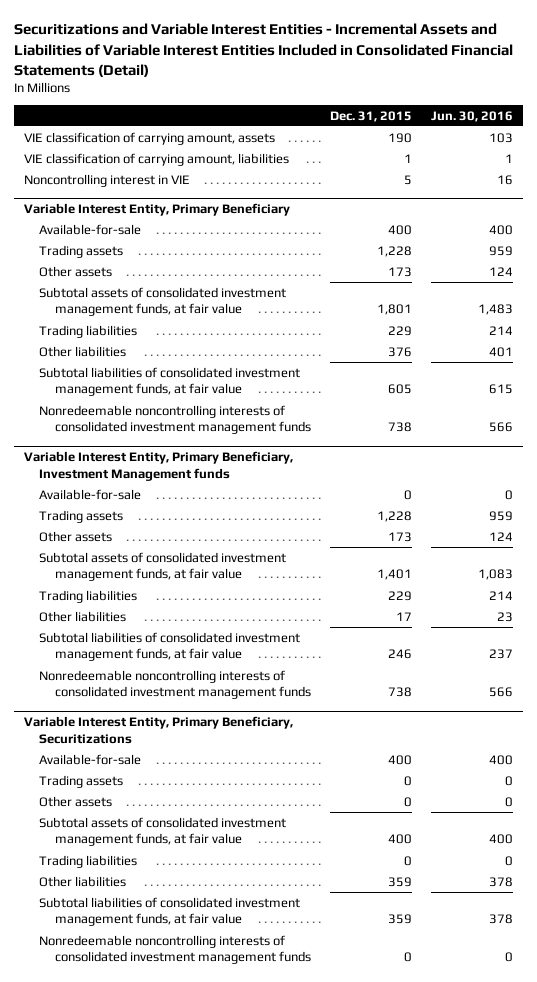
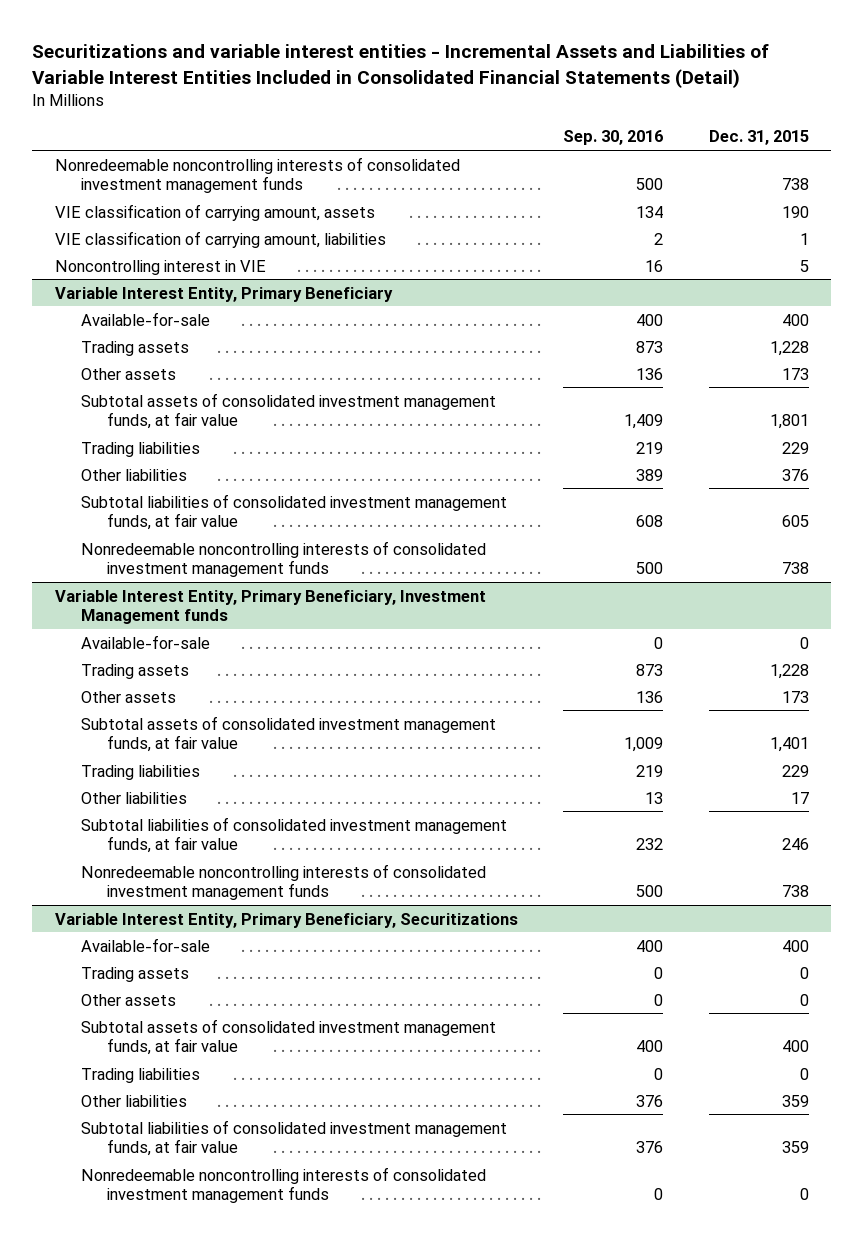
- Securitizations and Variable Interest Entities - Incremental Assets and Liabilities of Variable Interest Entities Included in Consolidated Financial Statements (Detail)
+ Securitizations and variable interest entities - Incremental Assets and Liabilities of Variable Interest Entities Included in Consolidated Financial Statements (Detail)
- | Dec. 31, 2015 | Jun. 30, 2016
+ | Sep. 30, 2016 | Dec. 31, 2015
+ Nonredeemable noncontrolling interests of consolidated investment management funds | 500 | 738

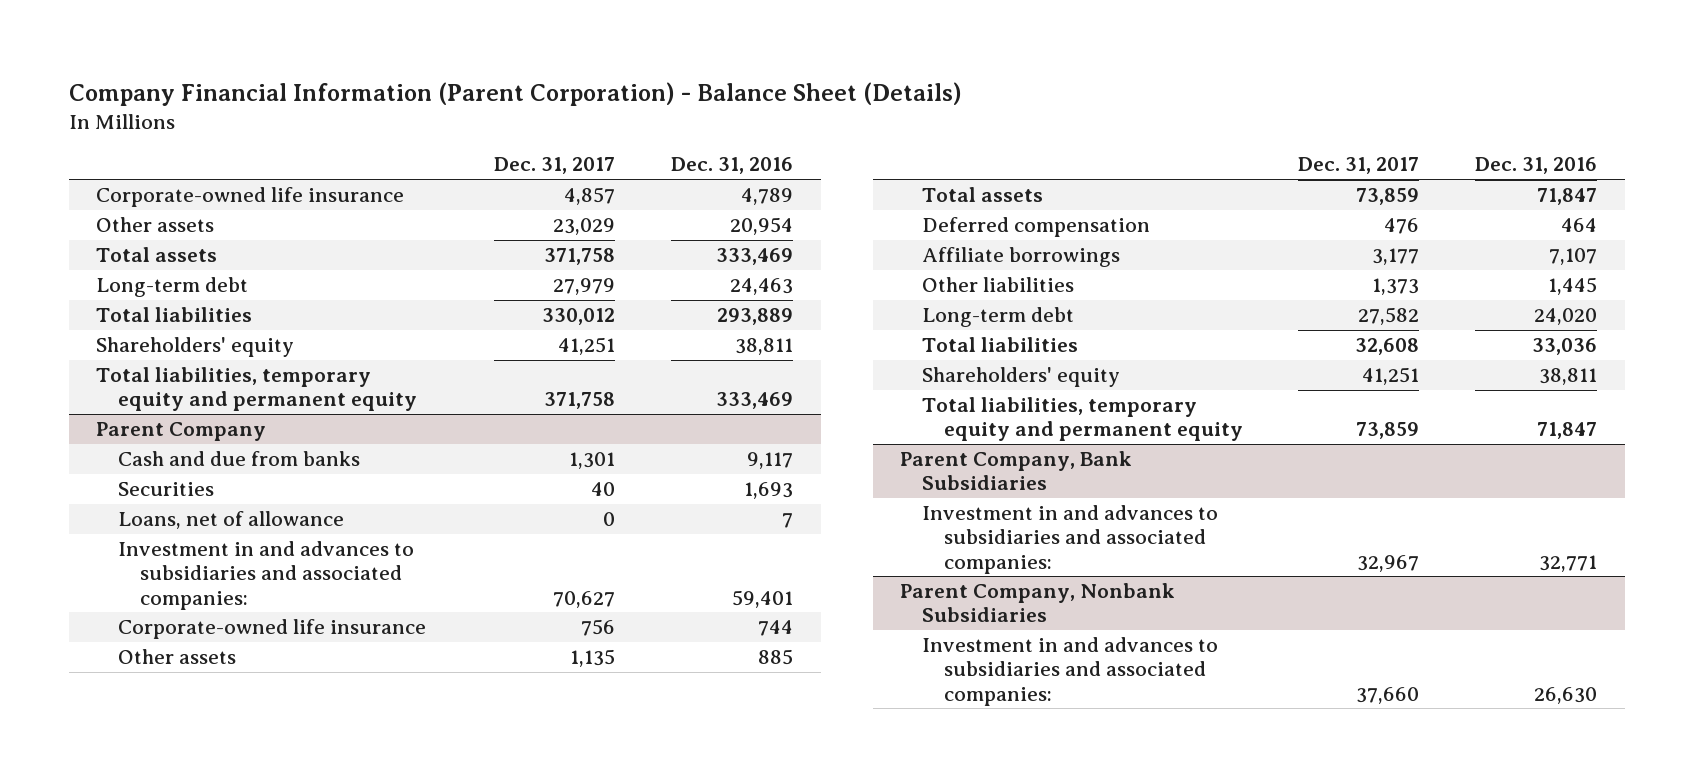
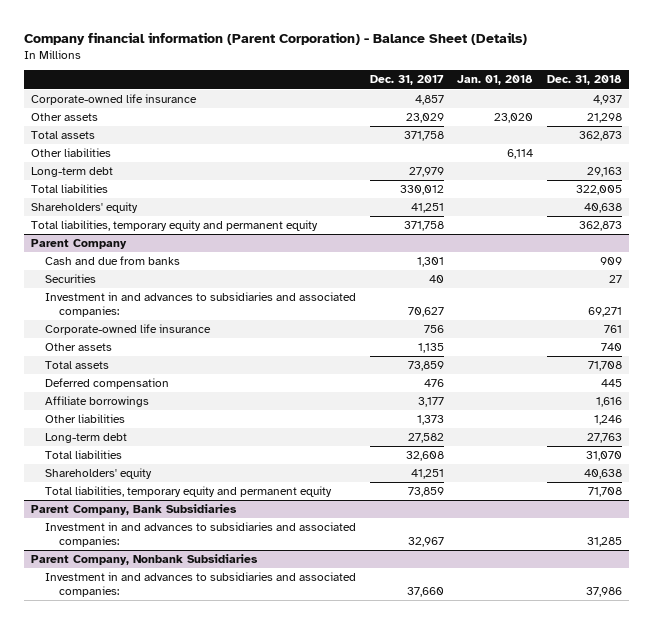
- Company Financial Information (Parent Corporation) - Balance Sheet (Details)
+ Company financial information (Parent Corporation) - Balance Sheet (Details)
- | Dec. 31, 2017 | Dec. 31, 2016
+ | Dec. 31, 2017 | Jan. 01, 2018 | Dec. 31, 2018
+ Other liabilities | | 6,114 |
@ Parent Company
- Loans, net of allowance | 0 | 7

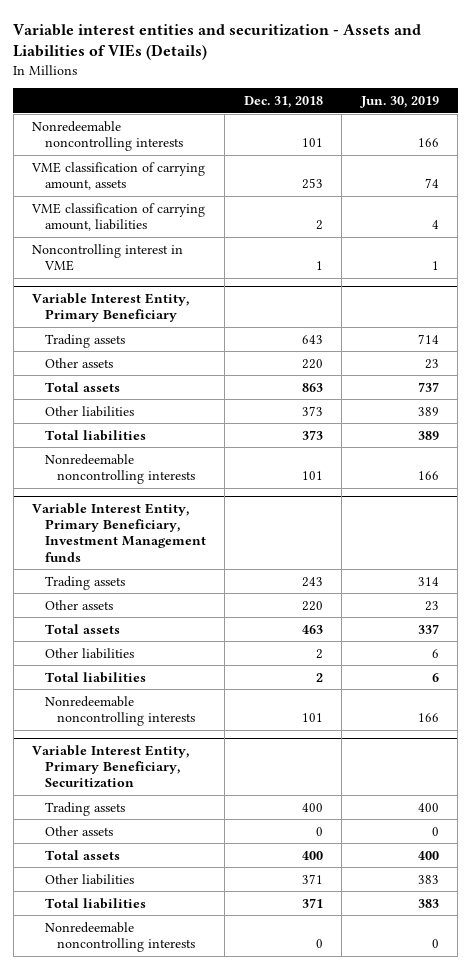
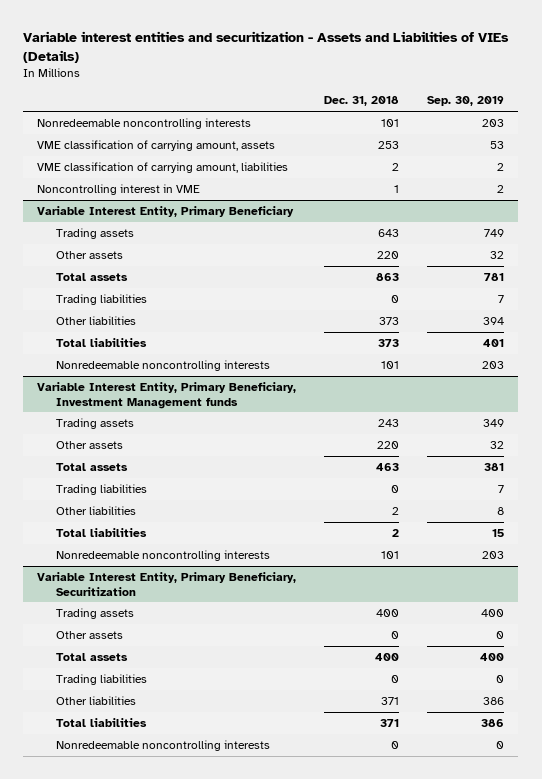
- | Dec. 31, 2018 | Jun. 30, 2019
+ | Dec. 31, 2018 | Sep. 30, 2019
@ Variable Interest Entity, Primary Beneficiary
+ Trading liabilities | 0 | 7
@ Variable Interest Entity, Primary Beneficiary, Investment Management funds
+ Trading liabilities | 0 | 7
@ Variable Interest Entity, Primary Beneficiary, Securitization
+ Trading liabilities | 0 | 0

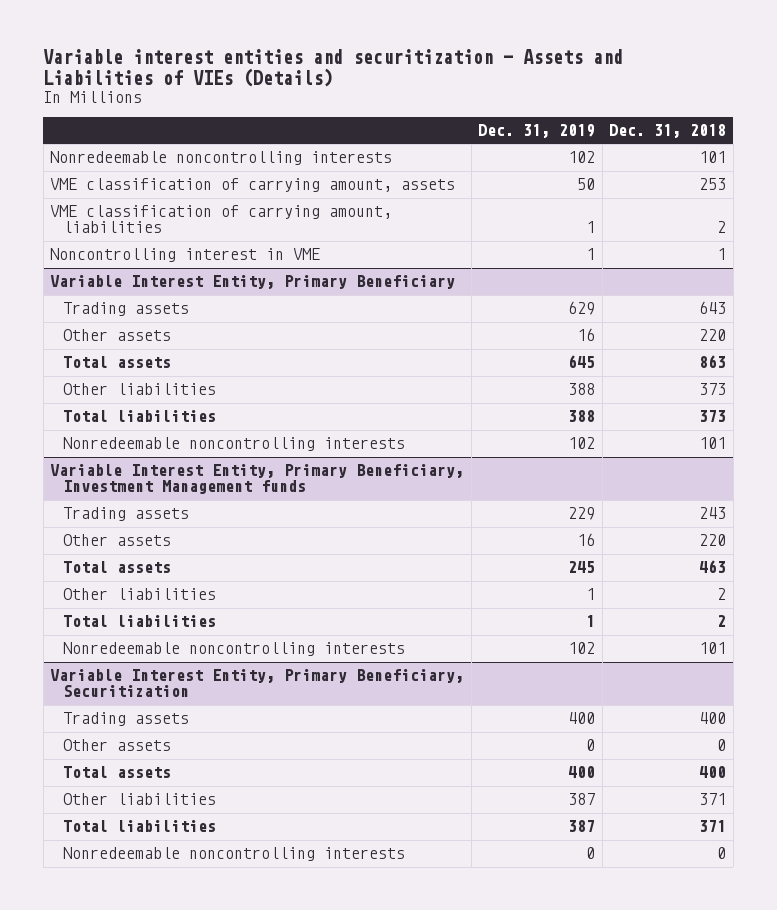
- | Dec. 31, 2018 | Sep. 30, 2019
+ | Dec. 31, 2019 | Dec. 31, 2018
@ Variable Interest Entity, Primary Beneficiary
- Trading liabilities | 0 | 7
@ Variable Interest Entity, Primary Beneficiary, Investment Management funds
- Trading liabilities | 0 | 7
@ Variable Interest Entity, Primary Beneficiary, Securitization
- Trading liabilities | 0 | 0

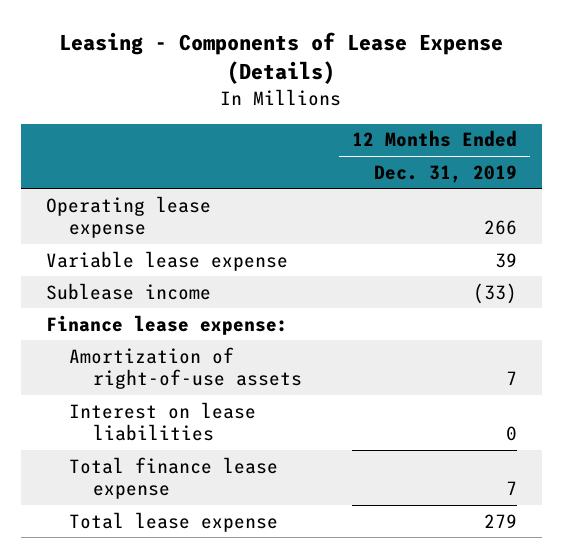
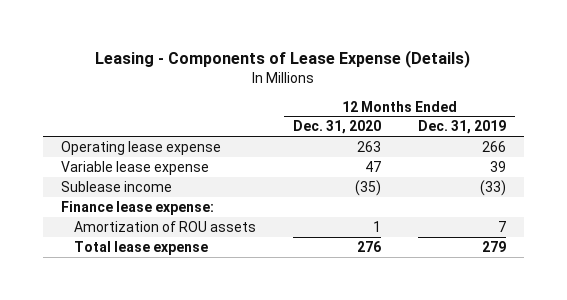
- | 12 Months Ended Dec. 31, 2019
+ | 12 Months Ended Dec. 31, 2020 | 12 Months Ended Dec. 31, 2019
- Amortization of right-of-use assets | 7
- Interest on lease liabilities | 0
- Total finance lease expense | 7
+ Amortization of ROU assets | 1 | 7

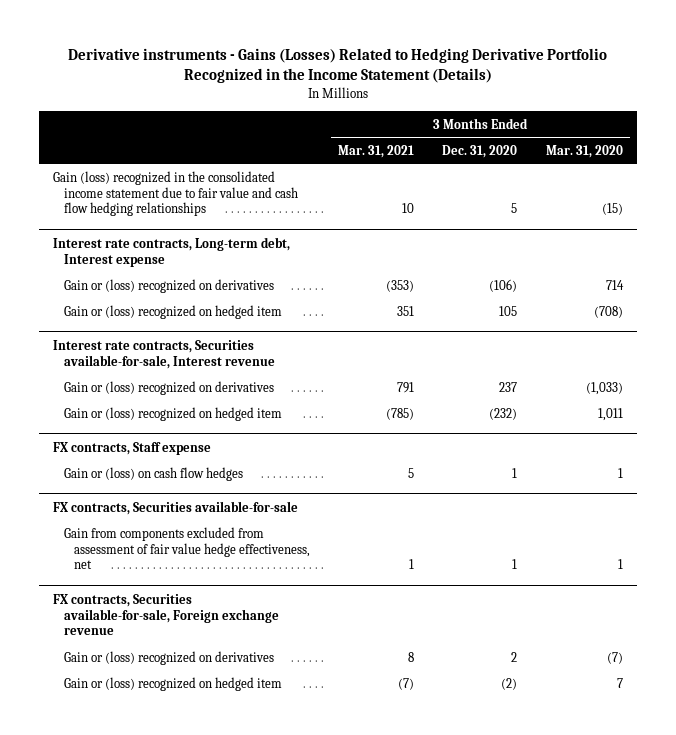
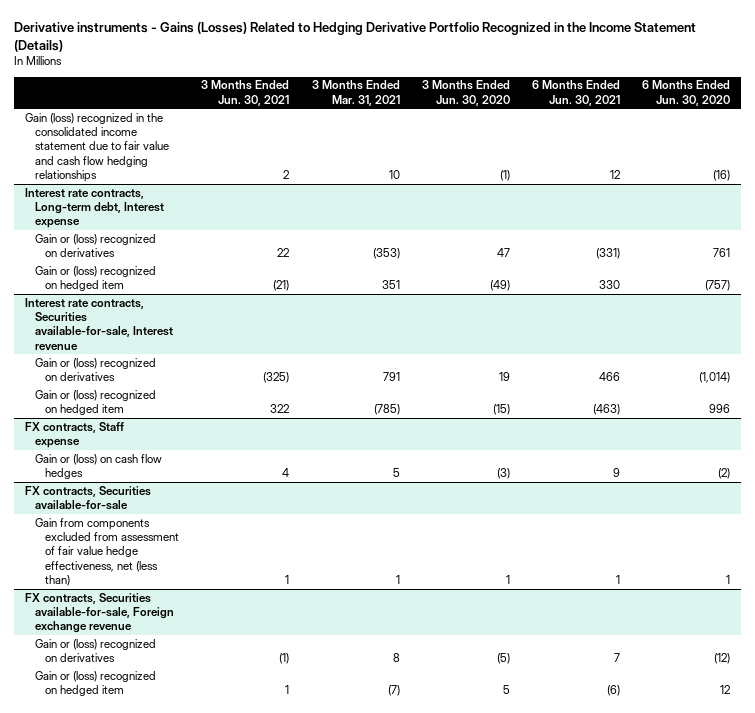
- | 3 Months Ended Mar. 31, 2021 | 3 Months Ended Dec. 31, 2020 | 3 Months Ended Mar. 31, 2020
+ | 3 Months Ended Jun. 30, 2021 | 3 Months Ended Mar. 31, 2021 | 3 Months Ended Jun. 30, 2020 | 6 Months Ended Jun. 30, 2021 | 6 Months Ended Jun. 30, 2020
@ FX contracts, Securities available-for-sale
- Gain from components excluded from assessment of fair value hedge effectiveness, net | 1 | 1 | 1
+ Gain from components excluded from assessment of fair value hedge effectiveness, net (less than) | 1 | 1 | 1 | 1 | 1

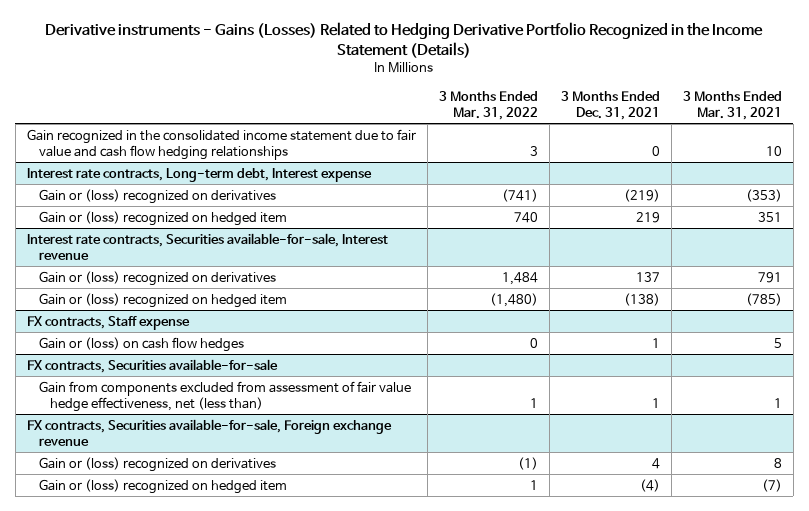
- | 3 Months Ended Jun. 30, 2021 | 3 Months Ended Mar. 31, 2021 | 3 Months Ended Jun. 30, 2020 | 6 Months Ended Jun. 30, 2021 | 6 Months Ended Jun. 30, 2020
+ | 3 Months Ended Mar. 31, 2022 | 3 Months Ended Dec. 31, 2021 | 3 Months Ended Mar. 31, 2021
- Gain (loss) recognized in the consolidated income statement due to fair value and cash flow hedging relationships | 2 | 10 | (1) | 12 | (16)
+ Gain recognized in the consolidated income statement due to fair value and cash flow hedging relationships | 3 | 0 | 10

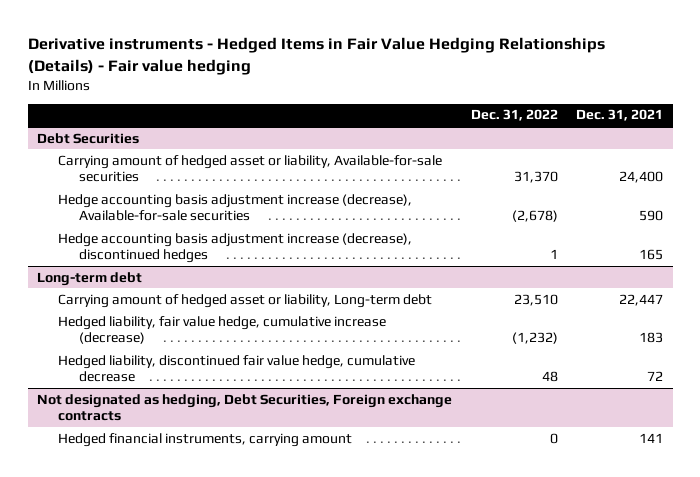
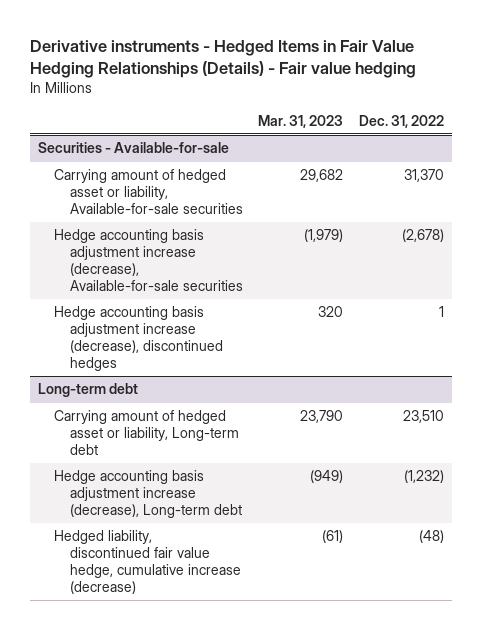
- | Dec. 31, 2022 | Dec. 31, 2021
+ | Mar. 31, 2023 | Dec. 31, 2022
- Debt Securities
+ Securities - Available-for-sale
@ Long-term debt
- Hedged liability, fair value hedge, cumulative increase (decrease) | (1,232) | 183
- Hedged liability, discontinued fair value hedge, cumulative decrease | 48 | 72
- Not designated as hedging, Debt Securities, Foreign exchange contracts
- Hedged financial instruments, carrying amount | 0 | 141
@ Long-term debt
+ Hedge accounting basis adjustment increase (decrease), Long-term debt | (949) | (1,232)
+ Hedged liability, discontinued fair value hedge, cumulative increase (decrease) | (61) | (48)

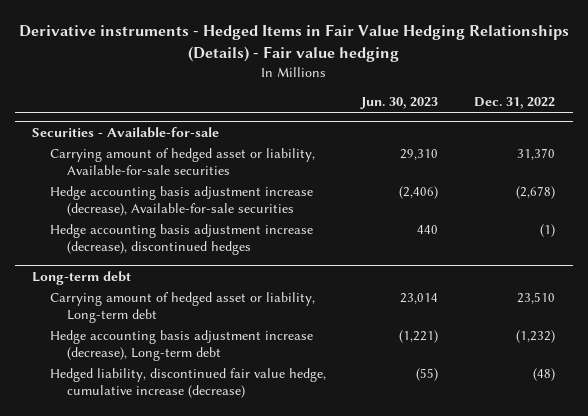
- | Mar. 31, 2023 | Dec. 31, 2022
+ | Jun. 30, 2023 | Dec. 31, 2022
@ Securities - Available-for-sale
- Hedge accounting basis adjustment increase (decrease), discontinued hedges | 320 | 1
+ Hedge accounting basis adjustment increase (decrease), discontinued hedges | 440 | (1)

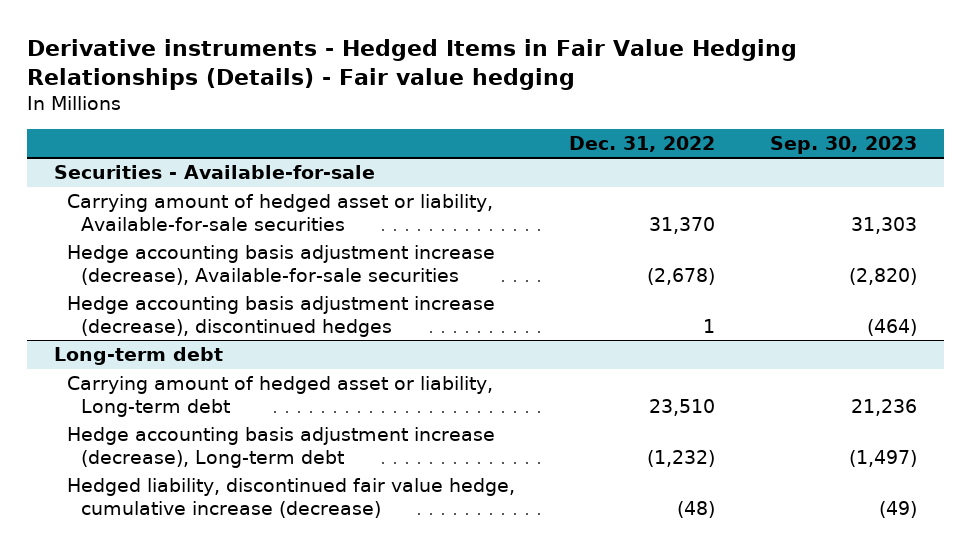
- | Jun. 30, 2023 | Dec. 31, 2022
+ | Dec. 31, 2022 | Sep. 30, 2023
@ Securities - Available-for-sale
- Hedge accounting basis adjustment increase (decrease), discontinued hedges | 440 | (1)
+ Hedge accounting basis adjustment increase (decrease), discontinued hedges | 1 | (464)

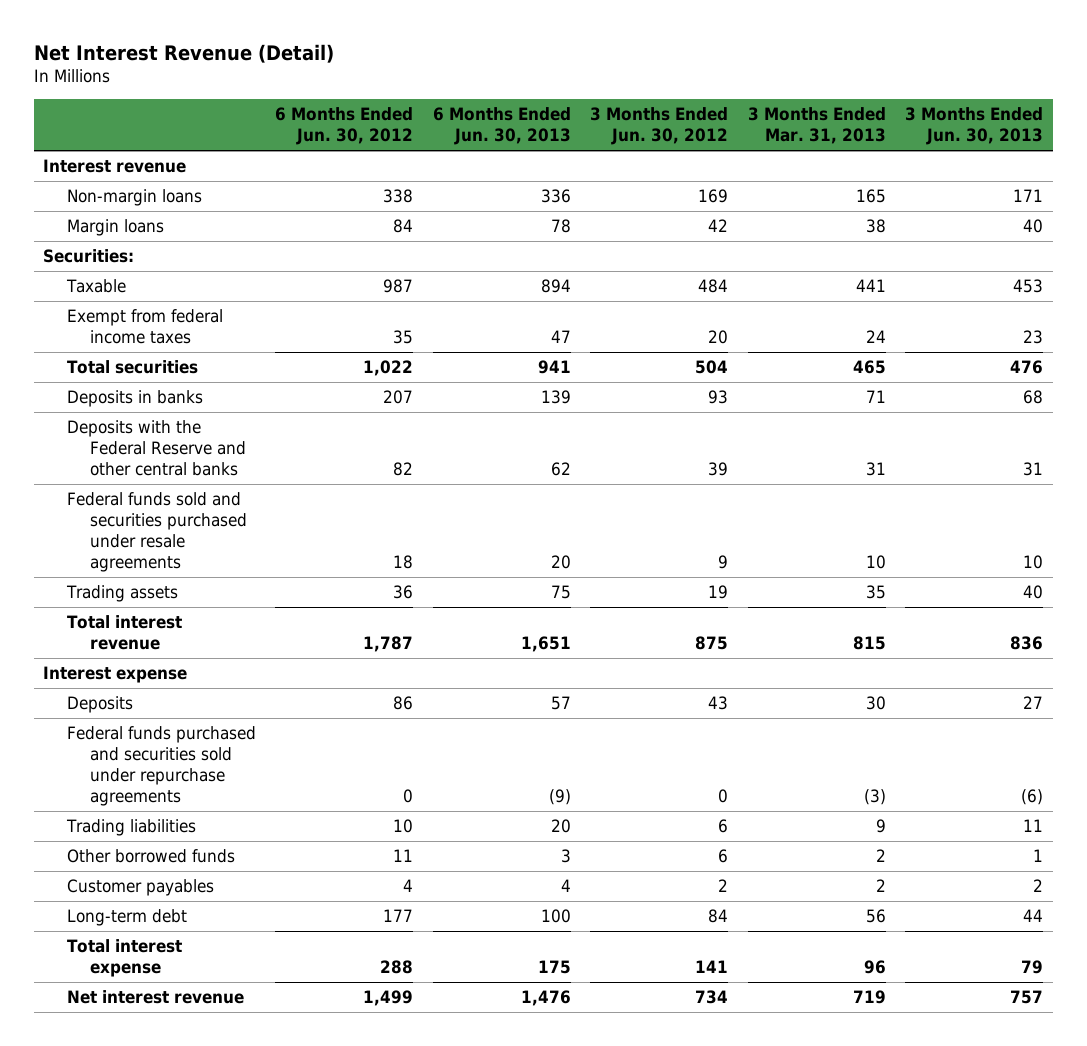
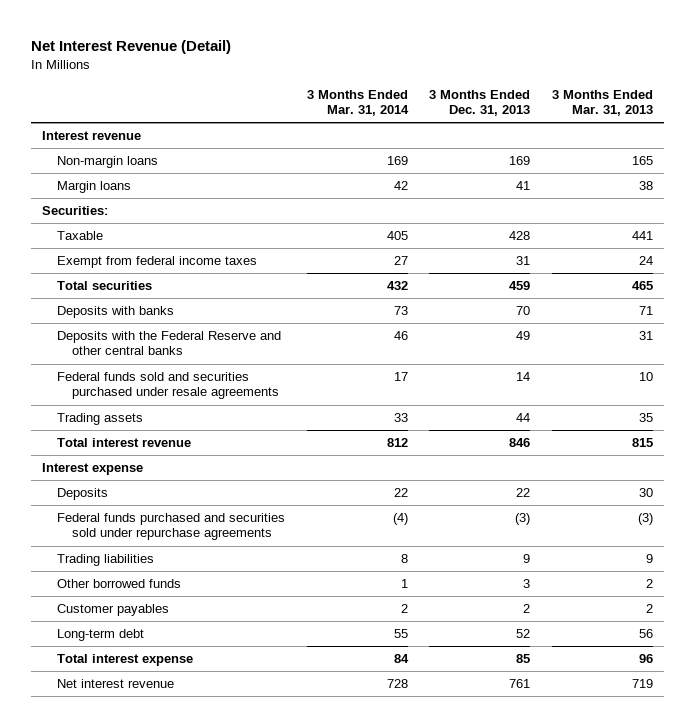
- | 6 Months Ended Jun. 30, 2012 | 6 Months Ended Jun. 30, 2013 | 3 Months Ended Jun. 30, 2012 | 3 Months Ended Mar. 31, 2013 | 3 Months Ended Jun. 30, 2013
+ | 3 Months Ended Mar. 31, 2014 | 3 Months Ended Dec. 31, 2013 | 3 Months Ended Mar. 31, 2013
- Deposits in banks | 207 | 139 | 93 | 71 | 68
+ Deposits with banks | 73 | 70 | 71

